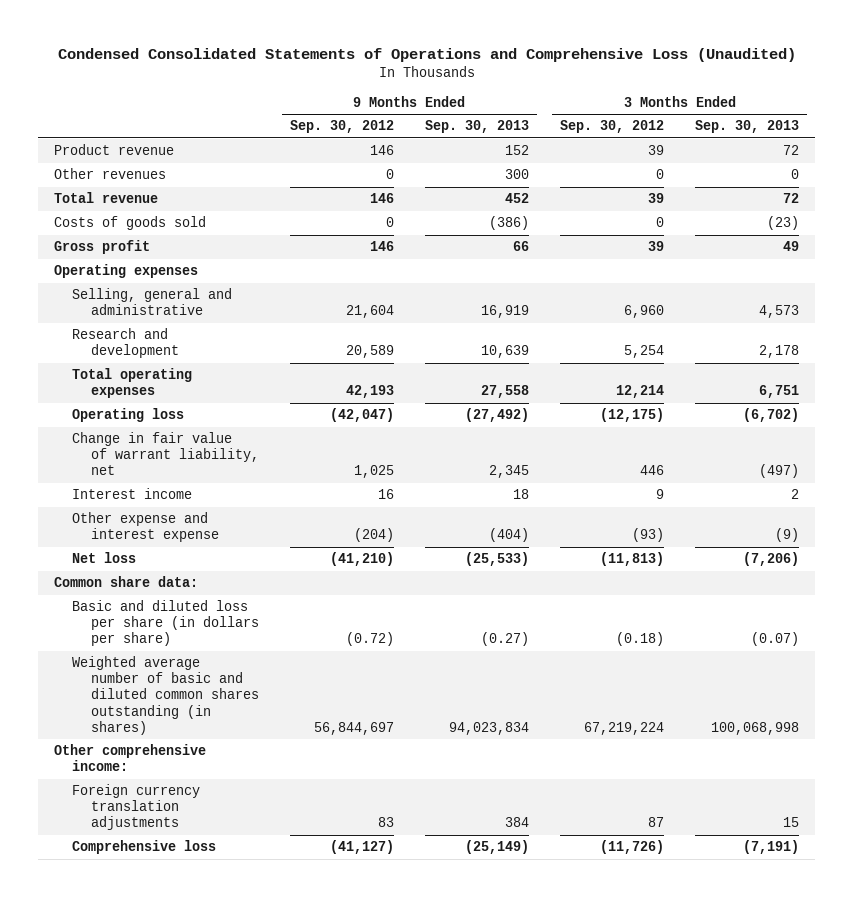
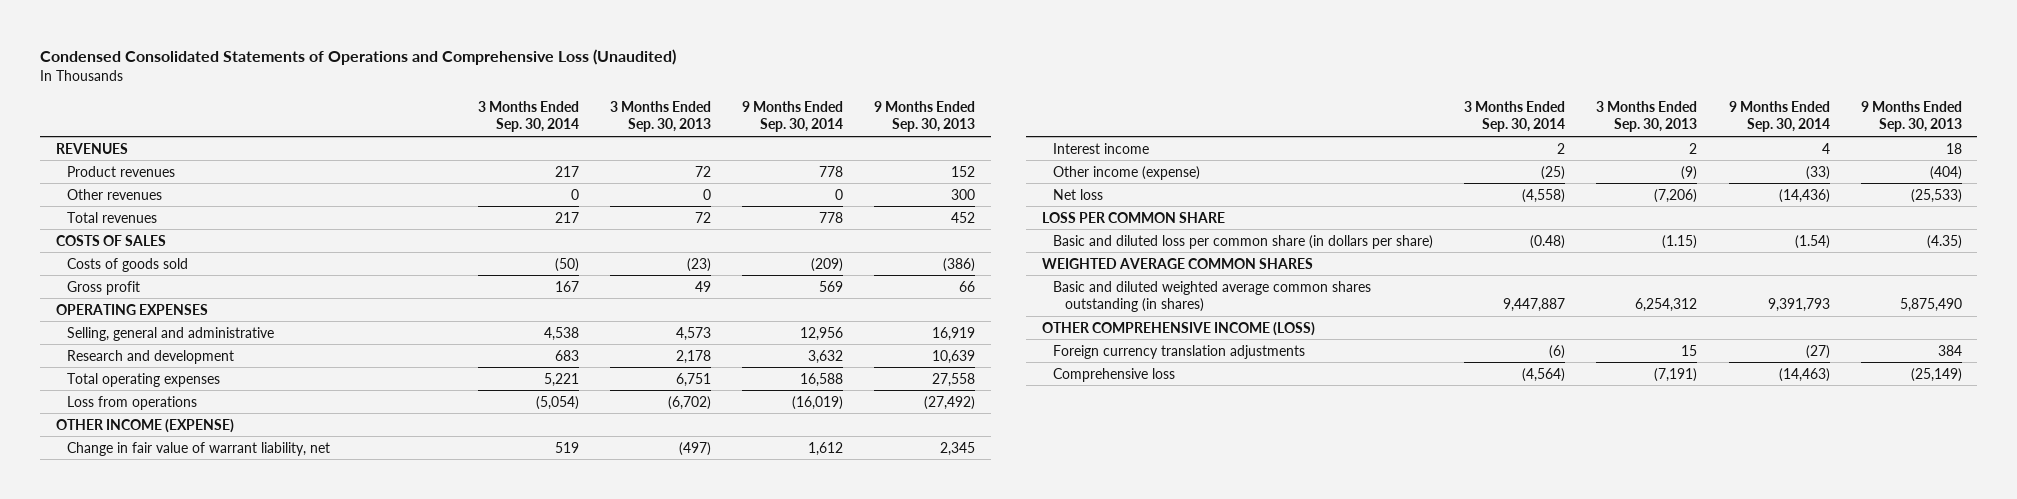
- | 9 Months Ended Sep. 30, 2012 | 9 Months Ended Sep. 30, 2013 | 3 Months Ended Sep. 30, 2012 | 3 Months Ended Sep. 30, 2013
+ | 3 Months Ended Sep. 30, 2014 | 3 Months Ended Sep. 30, 2013 | 9 Months Ended Sep. 30, 2014 | 9 Months Ended Sep. 30, 2013
- Product revenue | 146 | 152 | 39 | 72
+ REVENUES
+ Product revenues | 217 | 72 | 778 | 152
- Total revenue | 146 | 452 | 39 | 72
+ Total revenues | 217 | 72 | 778 | 452
+ COSTS OF SALES
- Operating expenses
+ OPERATING EXPENSES
- Operating loss | (42,047) | (27,492) | (12,175) | (6,702)
+ Loss from operations | (5,054) | (6,702) | (16,019) | (27,492)
+ OTHER INCOME (EXPENSE)
- Other expense and interest expense | (204) | (404) | (93) | (9)
+ Other income (expense) | (25) | (9) | (33) | (404)
- Common share data:
- Basic and diluted loss per share (in dollars per share) | (0.72) | (0.27) | (0.18) | (0.07)
- Weighted average number of basic and diluted common shares outstanding (in shares) | 56,844,697 | 94,023,834 | 67,219,224 | 100,068,998
- Other comprehensive income:
+ LOSS PER COMMON SHARE
+ Basic and diluted loss per common share (in dollars per share) | (0.48) | (1.15) | (1.54) | (4.35)
+ WEIGHTED AVERAGE COMMON SHARES
+ Basic and diluted weighted average common shares outstanding (in shares) | 9,447,887 | 6,254,312 | 9,391,793 | 5,875,490
+ OTHER COMPREHENSIVE INCOME (LOSS)

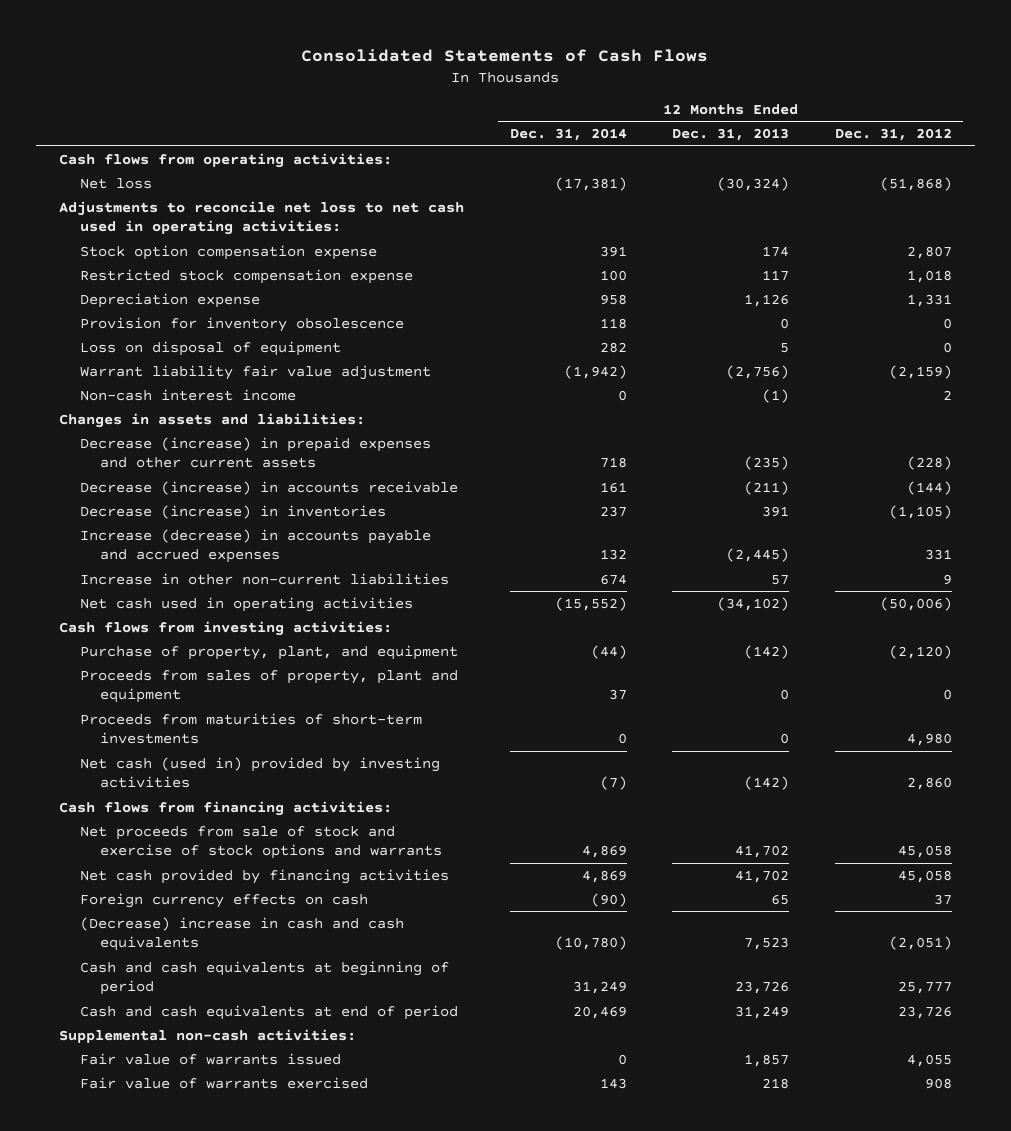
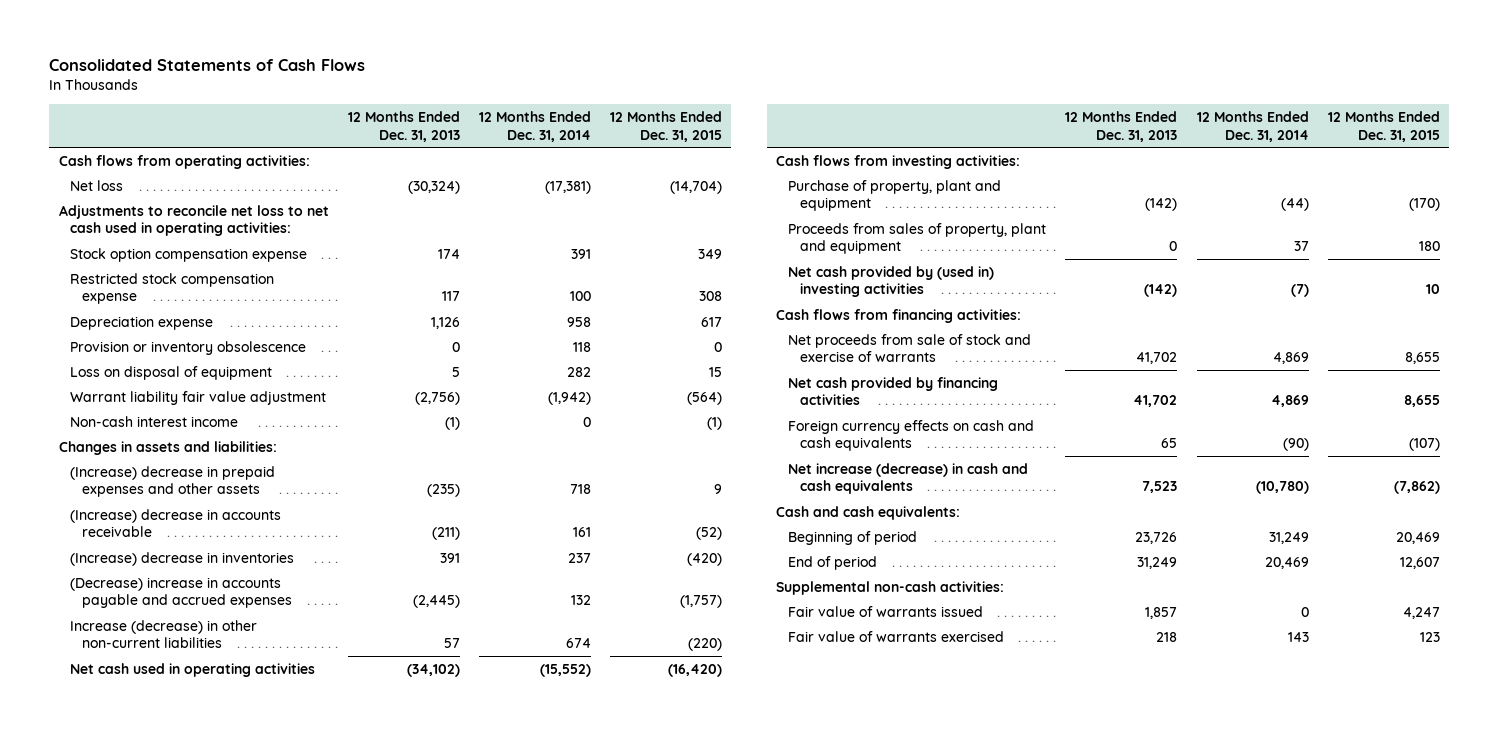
- | 12 Months Ended Dec. 31, 2014 | 12 Months Ended Dec. 31, 2013 | 12 Months Ended Dec. 31, 2012
+ | 12 Months Ended Dec. 31, 2013 | 12 Months Ended Dec. 31, 2014 | 12 Months Ended Dec. 31, 2015
- Provision for inventory obsolescence | 118 | 0 | 0
+ Provision or inventory obsolescence | 0 | 118 | 0
- Decrease (increase) in prepaid expenses and other current assets | 718 | (235) | (228)
- Decrease (increase) in accounts receivable | 161 | (211) | (144)
- Decrease (increase) in inventories | 237 | 391 | (1,105)
- Increase (decrease) in accounts payable and accrued expenses | 132 | (2,445) | 331
- Increase in other non-current liabilities | 674 | 57 | 9
+ (Increase) decrease in prepaid expenses and other assets | (235) | 718 | 9
+ (Increase) decrease in accounts receivable | (211) | 161 | (52)
+ (Increase) decrease in inventories | 391 | 237 | (420)
+ (Decrease) increase in accounts payable and accrued expenses | (2,445) | 132 | (1,757)
+ Increase (decrease) in other non-current liabilities | 57 | 674 | (220)
- Purchase of property, plant, and equipment | (44) | (142) | (2,120)
+ Purchase of property, plant and equipment | (142) | (44) | (170)
- Proceeds from maturities of short-term investments | 0 | 0 | 4,980
- Net cash (used in) provided by investing activities | (7) | (142) | 2,860
+ Net cash provided by (used in) investing activities | (142) | (7) | 10
- Net proceeds from sale of stock and exercise of stock options and warrants | 4,869 | 41,702 | 45,058
+ Net proceeds from sale of stock and exercise of warrants | 41,702 | 4,869 | 8,655
- Foreign currency effects on cash | (90) | 65 | 37
- (Decrease) increase in cash and cash equivalents | (10,780) | 7,523 | (2,051)
- Cash and cash equivalents at beginning of period | 31,249 | 23,726 | 25,777
- Cash and cash equivalents at end of period | 20,469 | 31,249 | 23,726
+ Foreign currency effects on cash and cash equivalents | 65 | (90) | (107)
+ Net increase (decrease) in cash and cash equivalents | 7,523 | (10,780) | (7,862)
+ Cash and cash equivalents:
+ Beginning of period | 23,726 | 31,249 | 20,469
+ End of period | 31,249 | 20,469 | 12,607

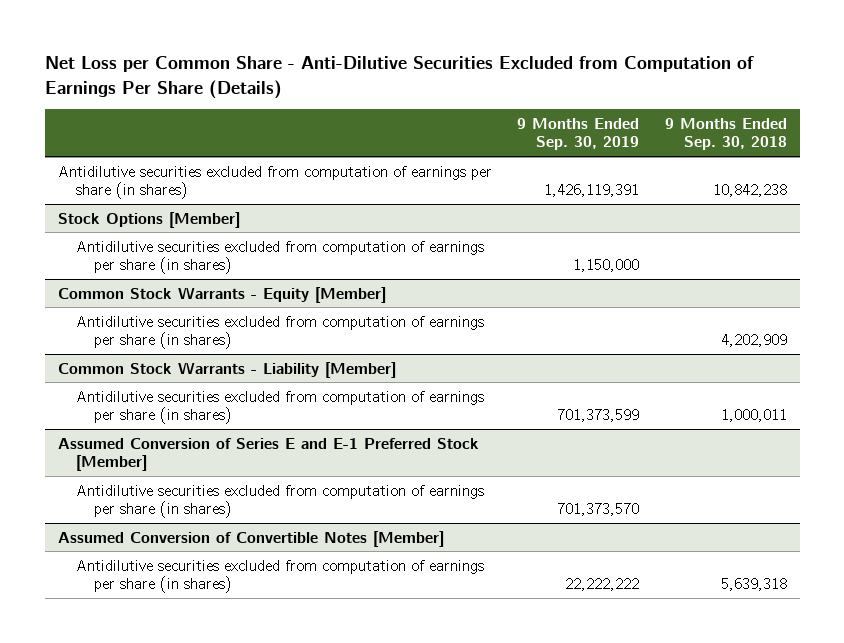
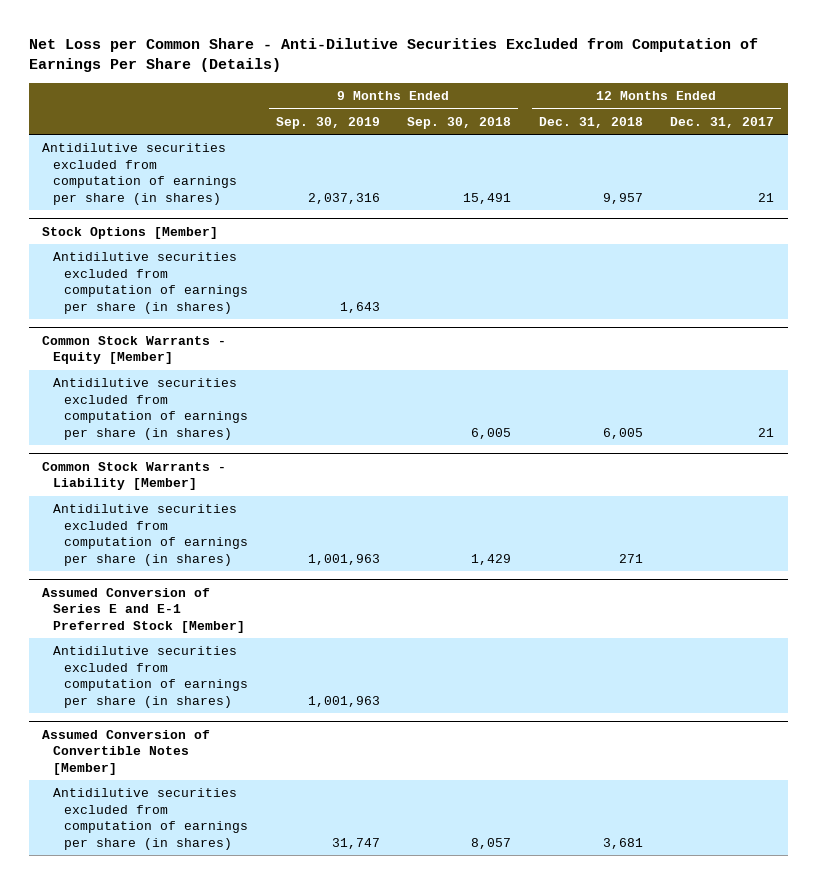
- | 9 Months Ended Sep. 30, 2019 | 9 Months Ended Sep. 30, 2018
+ | 9 Months Ended Sep. 30, 2019 | 9 Months Ended Sep. 30, 2018 | 12 Months Ended Dec. 31, 2018 | 12 Months Ended Dec. 31, 2017
- Antidilutive securities excluded from computation of earnings per share (in shares) | 1,426,119,391 | 10,842,238
+ Antidilutive securities excluded from computation of earnings per share (in shares) | 2,037,316 | 15,491 | 9,957 | 21
@ Stock Options [Member]
- Antidilutive securities excluded from computation of earnings per share (in shares) | 1,150,000 |
+ Antidilutive securities excluded from computation of earnings per share (in shares) | 1,643 | | |
@ Common Stock Warrants - Equity [Member]
- Antidilutive securities excluded from computation of earnings per share (in shares) | | 4,202,909
+ Antidilutive securities excluded from computation of earnings per share (in shares) | | 6,005 | 6,005 | 21
@ Common Stock Warrants - Liability [Member]
- Antidilutive securities excluded from computation of earnings per share (in shares) | 701,373,599 | 1,000,011
+ Antidilutive securities excluded from computation of earnings per share (in shares) | 1,001,963 | 1,429 | 271 |
@ Assumed Conversion of Series E and E-1 Preferred Stock [Member]
- Antidilutive securities excluded from computation of earnings per share (in shares) | 701,373,570 |
+ Antidilutive securities excluded from computation of earnings per share (in shares) | 1,001,963 | | |
@ Assumed Conversion of Convertible Notes [Member]
- Antidilutive securities excluded from computation of earnings per share (in shares) | 22,222,222 | 5,639,318
+ Antidilutive securities excluded from computation of earnings per share (in shares) | 31,747 | 8,057 | 3,681 |

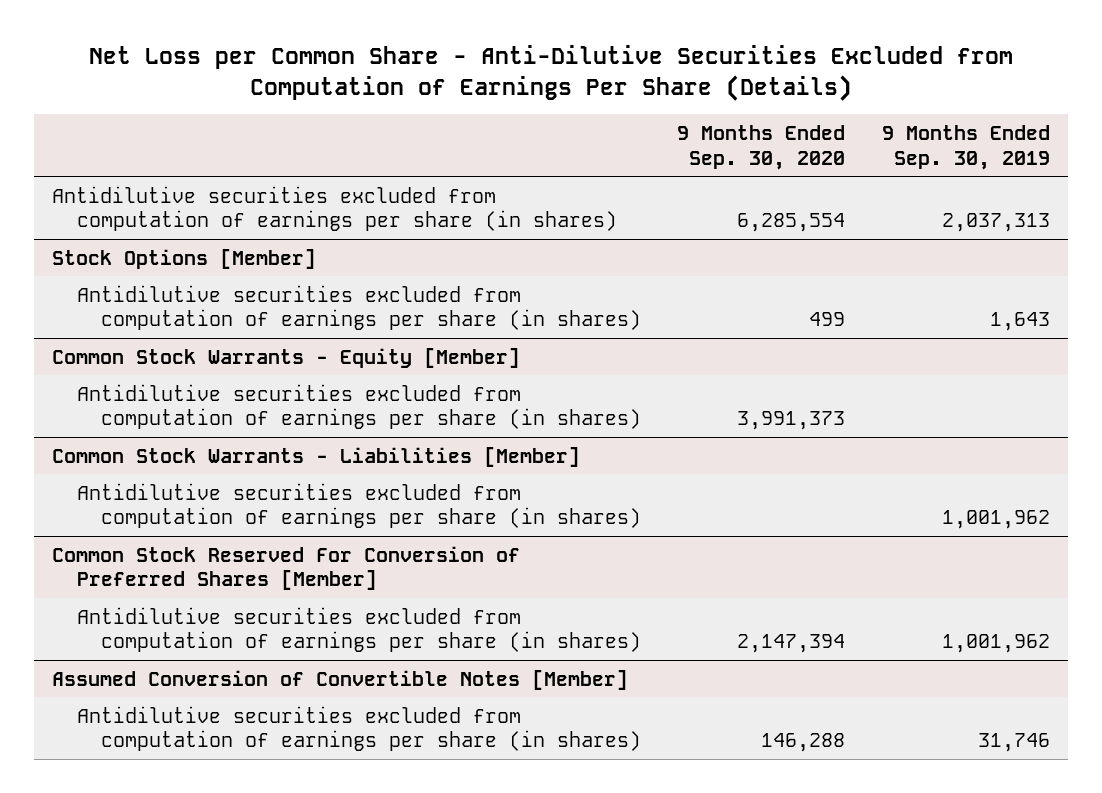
- | 9 Months Ended Sep. 30, 2019 | 9 Months Ended Sep. 30, 2018 | 12 Months Ended Dec. 31, 2018 | 12 Months Ended Dec. 31, 2017
+ | 9 Months Ended Sep. 30, 2020 | 9 Months Ended Sep. 30, 2019
- Antidilutive securities excluded from computation of earnings per share (in shares) | 2,037,316 | 15,491 | 9,957 | 21
+ Antidilutive securities excluded from computation of earnings per share (in shares) | 6,285,554 | 2,037,313
- Common Stock Warrants - Liability [Member]
- Antidilutive securities excluded from computation of earnings per share (in shares) | 1,001,963 | 1,429 | 271 |
- Assumed Conversion of Series E and E-1 Preferred Stock [Member]
- Antidilutive securities excluded from computation of earnings per share (in shares) | 1,001,963 | | |
+ Common Stock Warrants - Liabilities [Member]
+ Antidilutive securities excluded from computation of earnings per share (in shares) | | 1,001,962
+ Common Stock Reserved For Conversion of Preferred Shares [Member]
+ Antidilutive securities excluded from computation of earnings per share (in shares) | 2,147,394 | 1,001,962
@ Assumed Conversion of Convertible Notes [Member]
- Antidilutive securities excluded from computation of earnings per share (in shares) | 31,747 | 8,057 | 3,681 |
+ Antidilutive securities excluded from computation of earnings per share (in shares) | 146,288 | 31,746

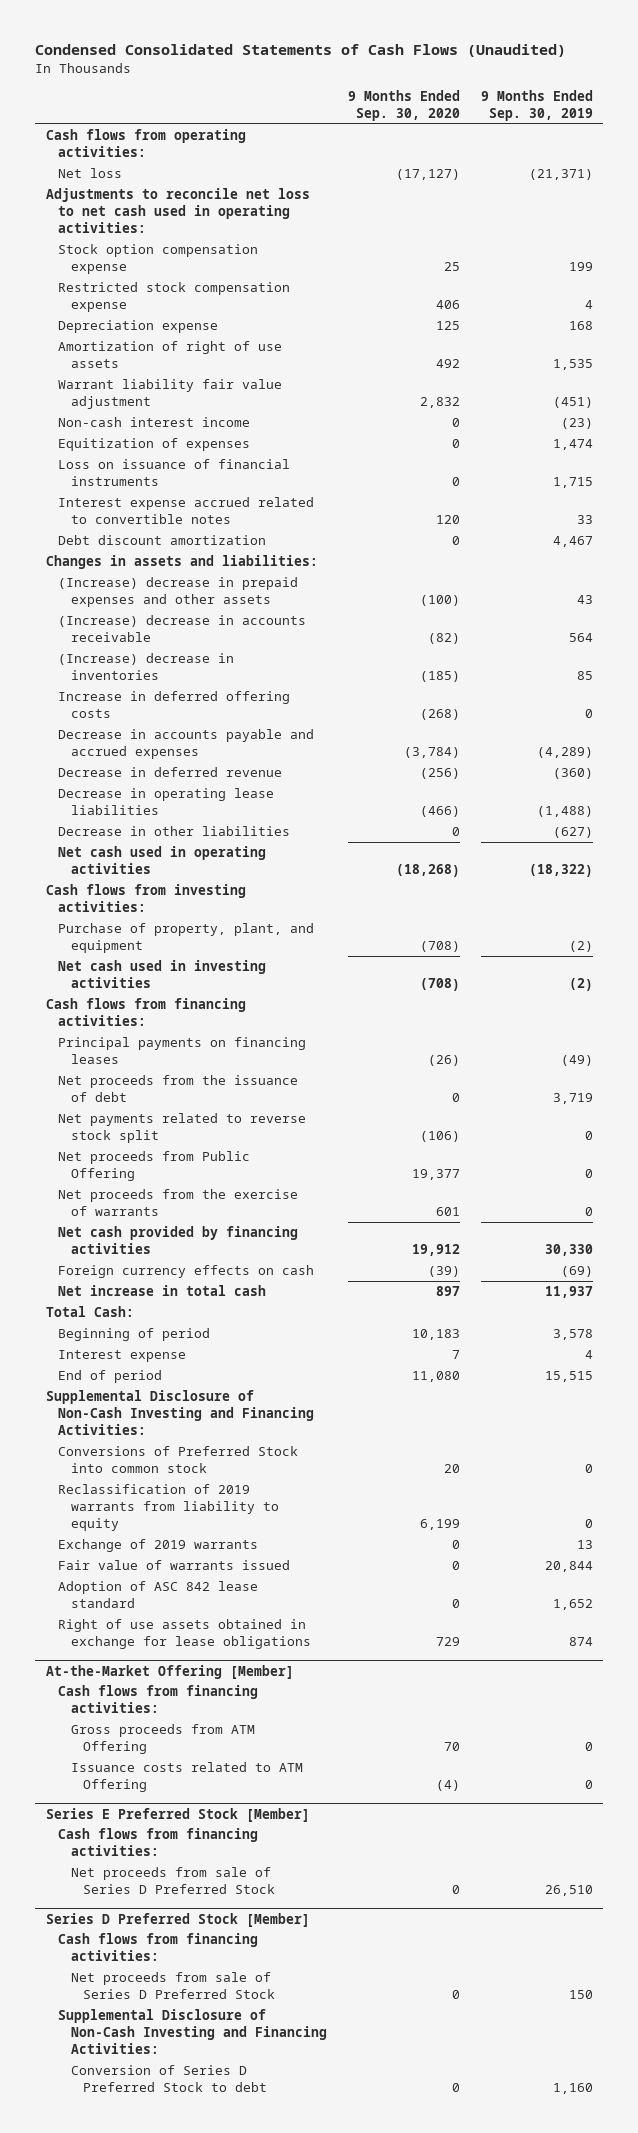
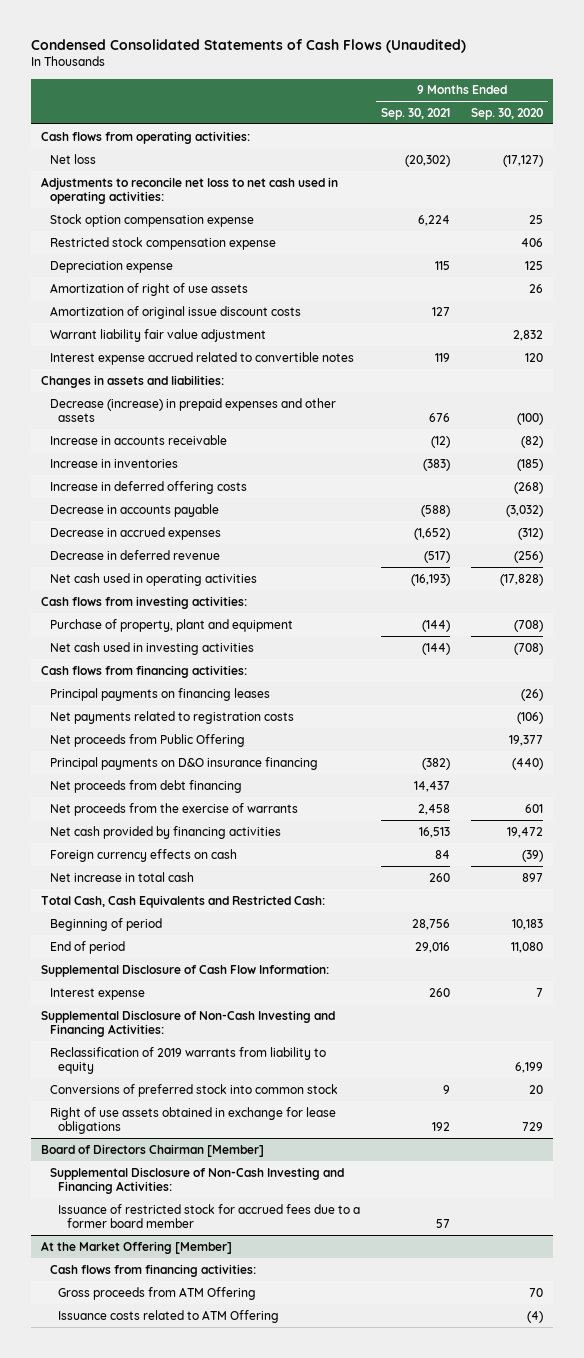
- | 9 Months Ended Sep. 30, 2020 | 9 Months Ended Sep. 30, 2019
+ | 9 Months Ended Sep. 30, 2021 | 9 Months Ended Sep. 30, 2020
- Amortization of right of use assets | 492 | 1,535
+ Amortization of right of use assets | | 26
+ Amortization of original issue discount costs | 127 |
- Non-cash interest income | 0 | (23)
- Equitization of expenses | 0 | 1,474
- Loss on issuance of financial instruments | 0 | 1,715
- Debt discount amortization | 0 | 4,467
- (Increase) decrease in prepaid expenses and other assets | (100) | 43
- (Increase) decrease in accounts receivable | (82) | 564
- (Increase) decrease in inventories | (185) | 85
+ Decrease (increase) in prepaid expenses and other assets | 676 | (100)
+ Increase in accounts receivable | (12) | (82)
+ Increase in inventories | (383) | (185)
- Decrease in accounts payable and accrued expenses | (3,784) | (4,289)
+ Decrease in accounts payable | (588) | (3,032)
+ Decrease in accrued expenses | (1,652) | (312)
- Decrease in operating lease liabilities | (466) | (1,488)
- Decrease in other liabilities | 0 | (627)
- Net cash used in operating activities | (18,268) | (18,322)
+ Net cash used in operating activities | (16,193) | (17,828)
- Purchase of property, plant, and equipment | (708) | (2)
+ Purchase of property, plant and equipment | (144) | (708)
- Net proceeds from the issuance of debt | 0 | 3,719
- Net payments related to reverse stock split | (106) | 0
+ Net payments related to registration costs | | (106)
+ Principal payments on D&O insurance financing | (382) | (440)
+ Net proceeds from debt financing | 14,437 |
- Net cash provided by financing activities | 19,912 | 30,330
+ Net cash provided by financing activities | 16,513 | 19,472
- Total Cash:
+ Total Cash, Cash Equivalents and Restricted Cash:
+ Supplemental Disclosure of Cash Flow Information:
moved down: Interest expense | 260 | 7
- Conversions of Preferred Stock into common stock | 20 | 0
- Exchange of 2019 warrants | 0 | 13
- Fair value of warrants issued | 0 | 20,844
- Adoption of ASC 842 lease standard | 0 | 1,652
+ Conversions of preferred stock into common stock | 9 | 20
- At-the-Market Offering [Member]
+ Board of Directors Chairman [Member]
+ Supplemental Disclosure of Non-Cash Investing and Financing Activities:
+ Issuance of restricted stock for accrued fees due to a former board member | 57 |
+ At the Market Offering [Member]
- Series E Preferred Stock [Member]
- Cash flows from financing activities:
- Net proceeds from sale of Series D Preferred Stock | 0 | 26,510
- Series D Preferred Stock [Member]
- Cash flows from financing activities:
- Net proceeds from sale of Series D Preferred Stock | 0 | 150
- Supplemental Disclosure of Non-Cash Investing and Financing Activities:
- Conversion of Series D Preferred Stock to debt | 0 | 1,160

